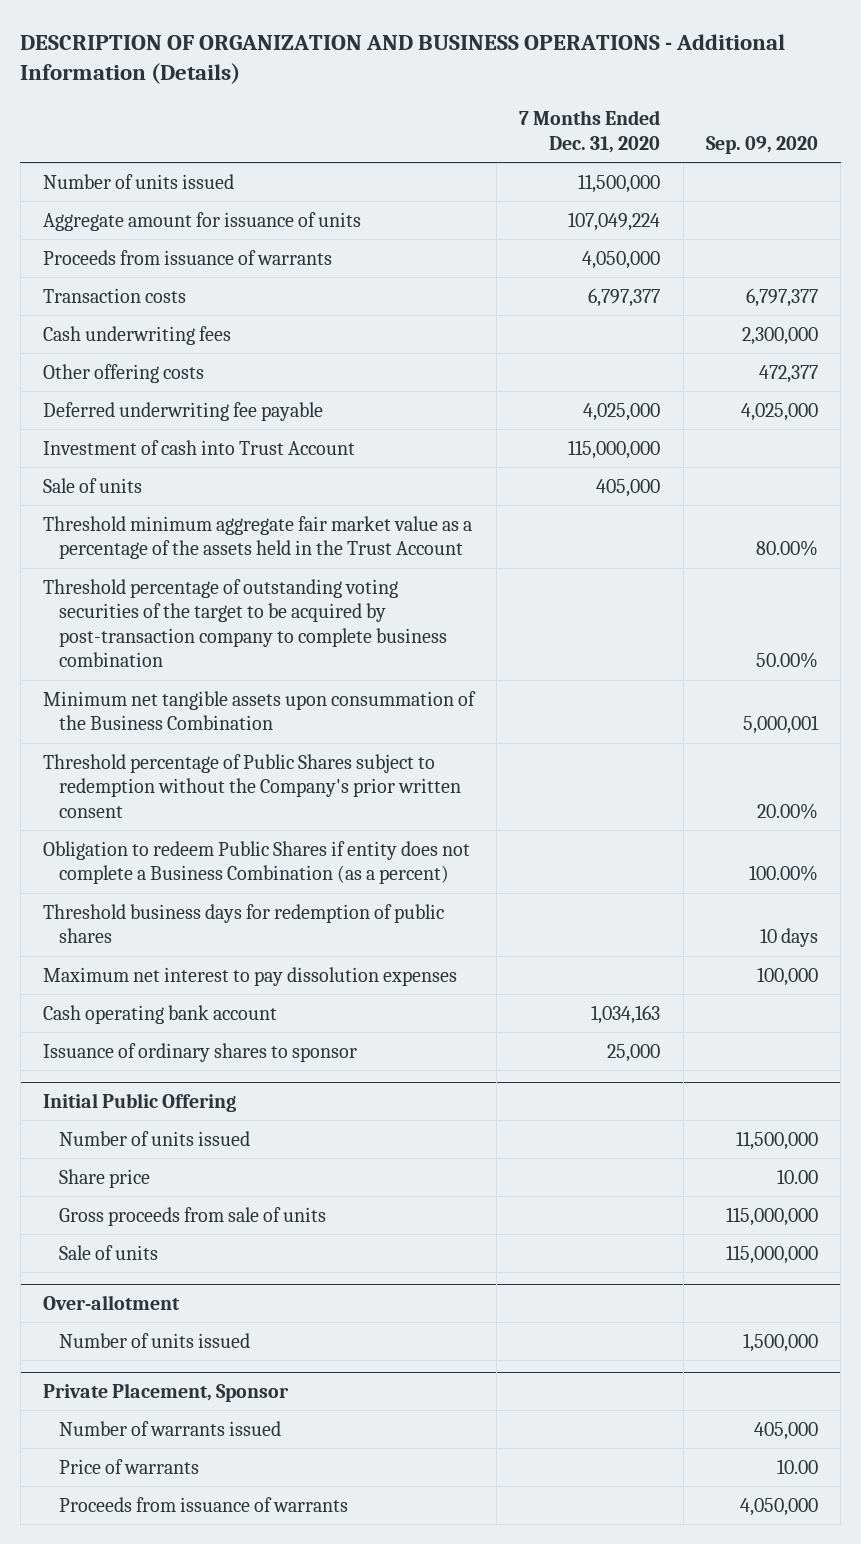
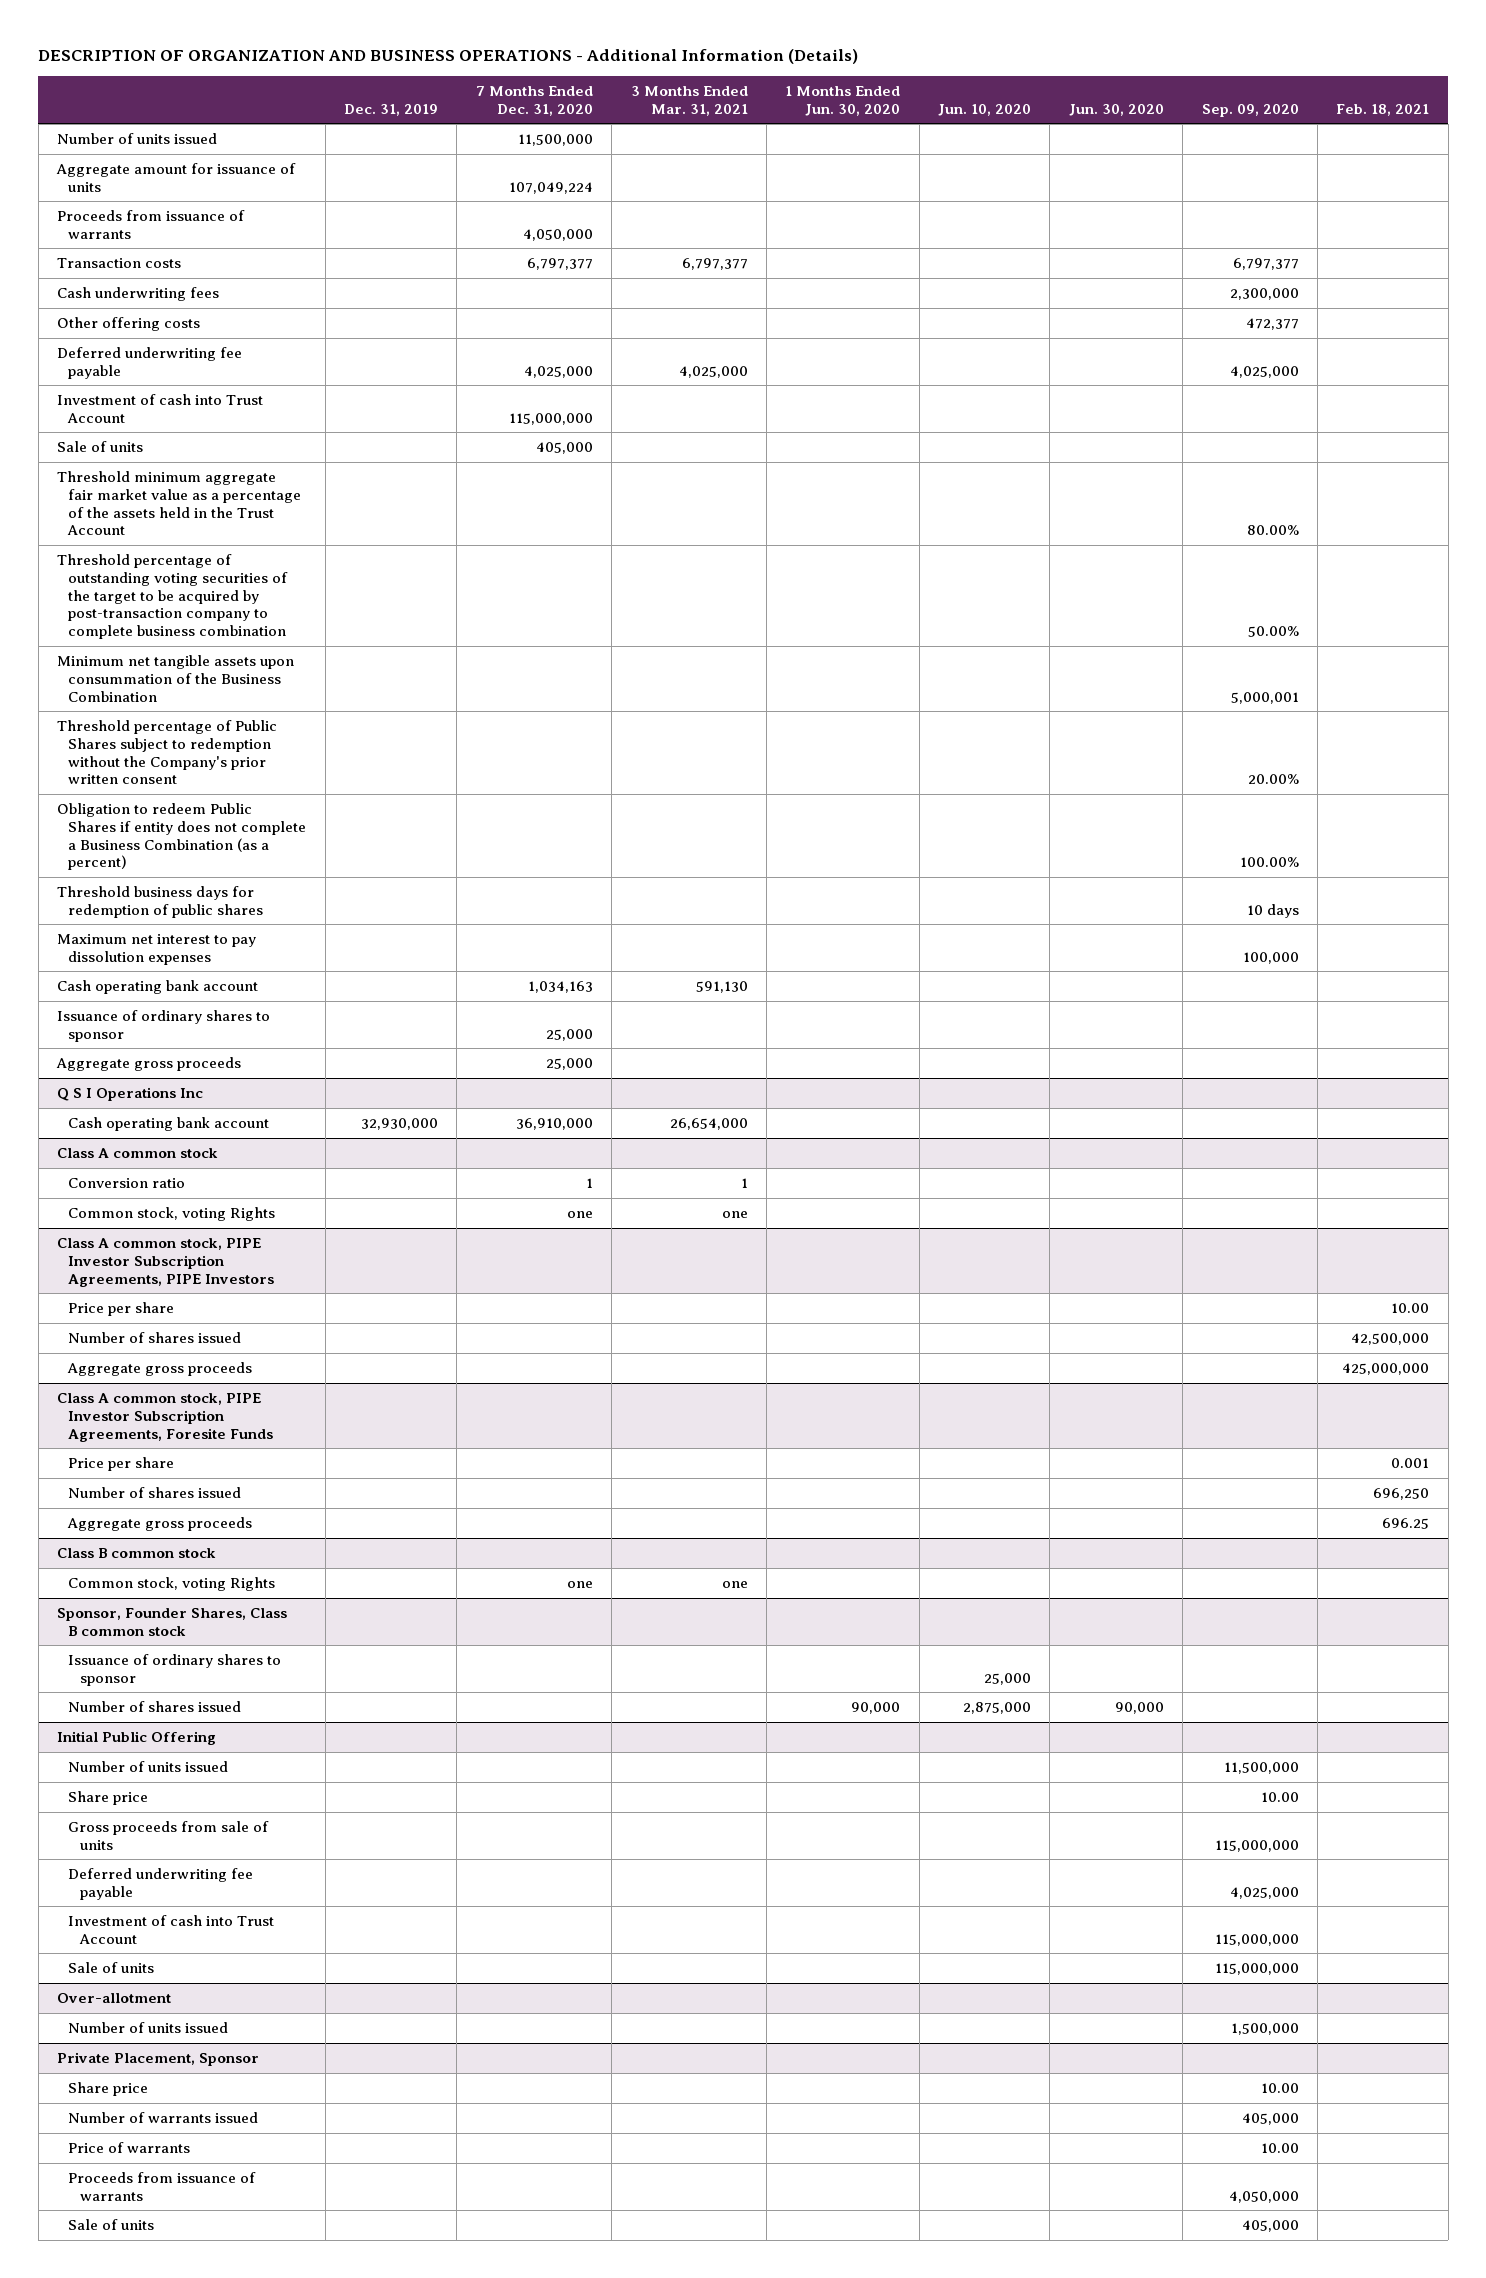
- | 7 Months Ended Dec. 31, 2020 | Sep. 09, 2020
+ | Dec. 31, 2019 | 7 Months Ended Dec. 31, 2020 | 3 Months Ended Mar. 31, 2021 | 1 Months Ended Jun. 30, 2020 | Jun. 10, 2020 | Jun. 30, 2020 | Sep. 09, 2020 | Feb. 18, 2021
+ Aggregate gross proceeds | | 25,000 | | | | | |
+ Q S I Operations Inc
+ Cash operating bank account | 32,930,000 | 36,910,000 | 26,654,000 | | | | |
+ Class A common stock
+ Conversion ratio | | 1 | 1 | | | | |
+ Common stock, voting Rights | | one | one | | | | |
+ Class A common stock, PIPE Investor Subscription Agreements, PIPE Investors
+ Price per share | | | | | | | | 10.00
+ Number of shares issued | | | | | | | | 42,500,000
+ Aggregate gross proceeds | | | | | | | | 425,000,000
+ Class A common stock, PIPE Investor Subscription Agreements, Foresite Funds
+ Price per share | | | | | | | | 0.001
+ Number of shares issued | | | | | | | | 696,250
+ Aggregate gross proceeds | | | | | | | | 696.25
+ Class B common stock
+ Common stock, voting Rights | | one | one | | | | |
+ Sponsor, Founder Shares, Class B common stock
+ Issuance of ordinary shares to sponsor | | | | | 25,000 | | |
+ Number of shares issued | | | | 90,000 | 2,875,000 | 90,000 | |
@ Initial Public Offering
+ Deferred underwriting fee payable | | | | | | | 4,025,000 |
+ Investment of cash into Trust Account | | | | | | | 115,000,000 |
@ Private Placement, Sponsor
+ Share price | | | | | | | 10.00 |
+ Sale of units | | | | | | | 405,000 |

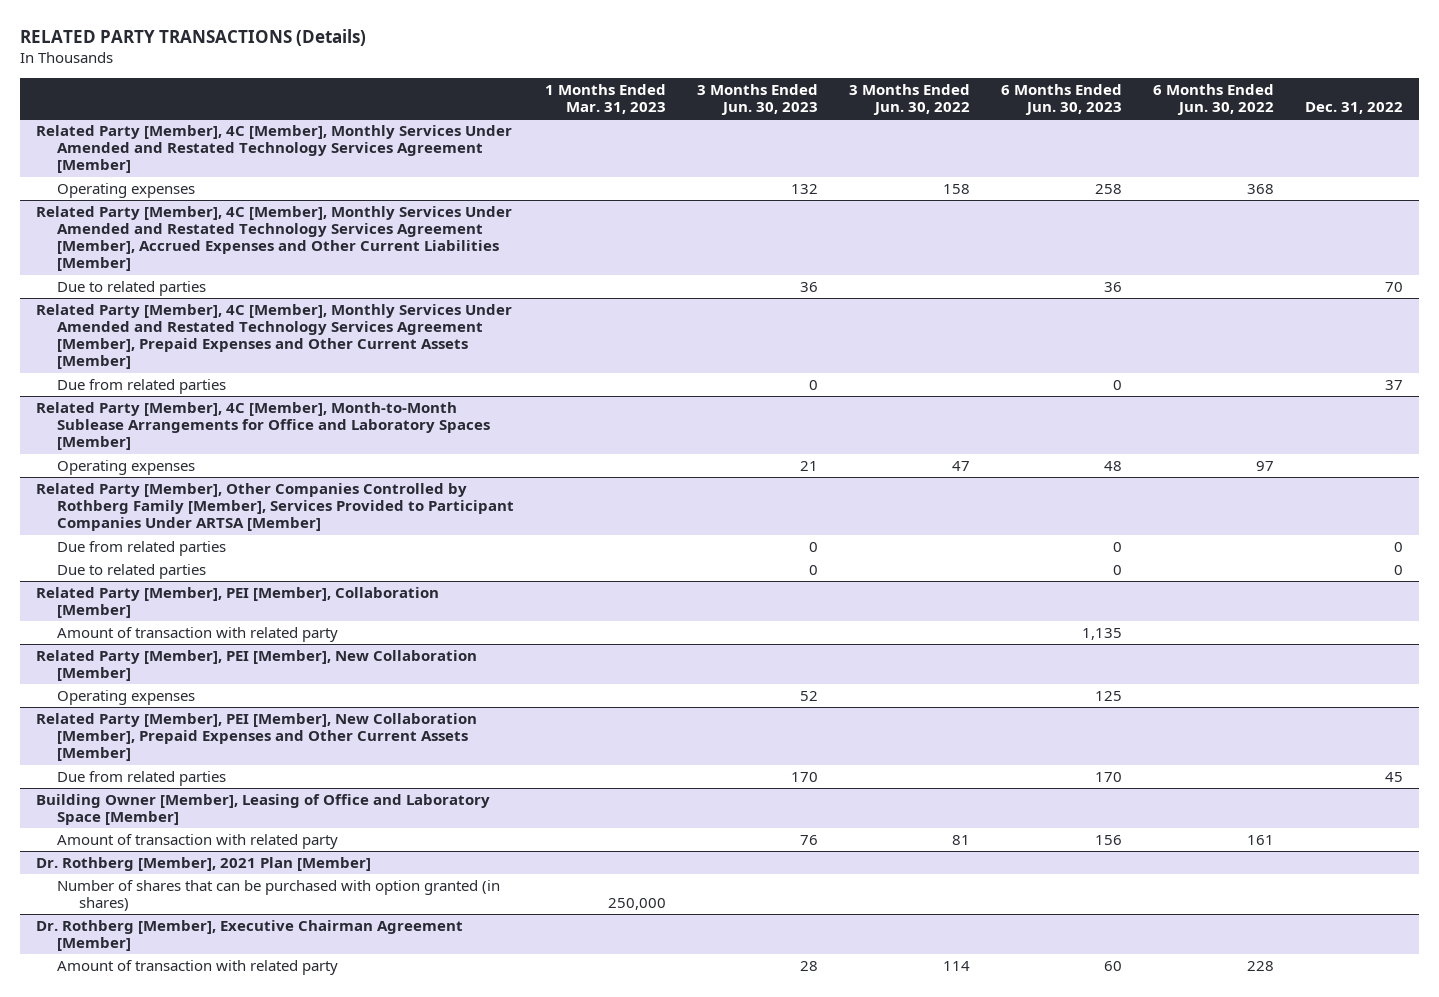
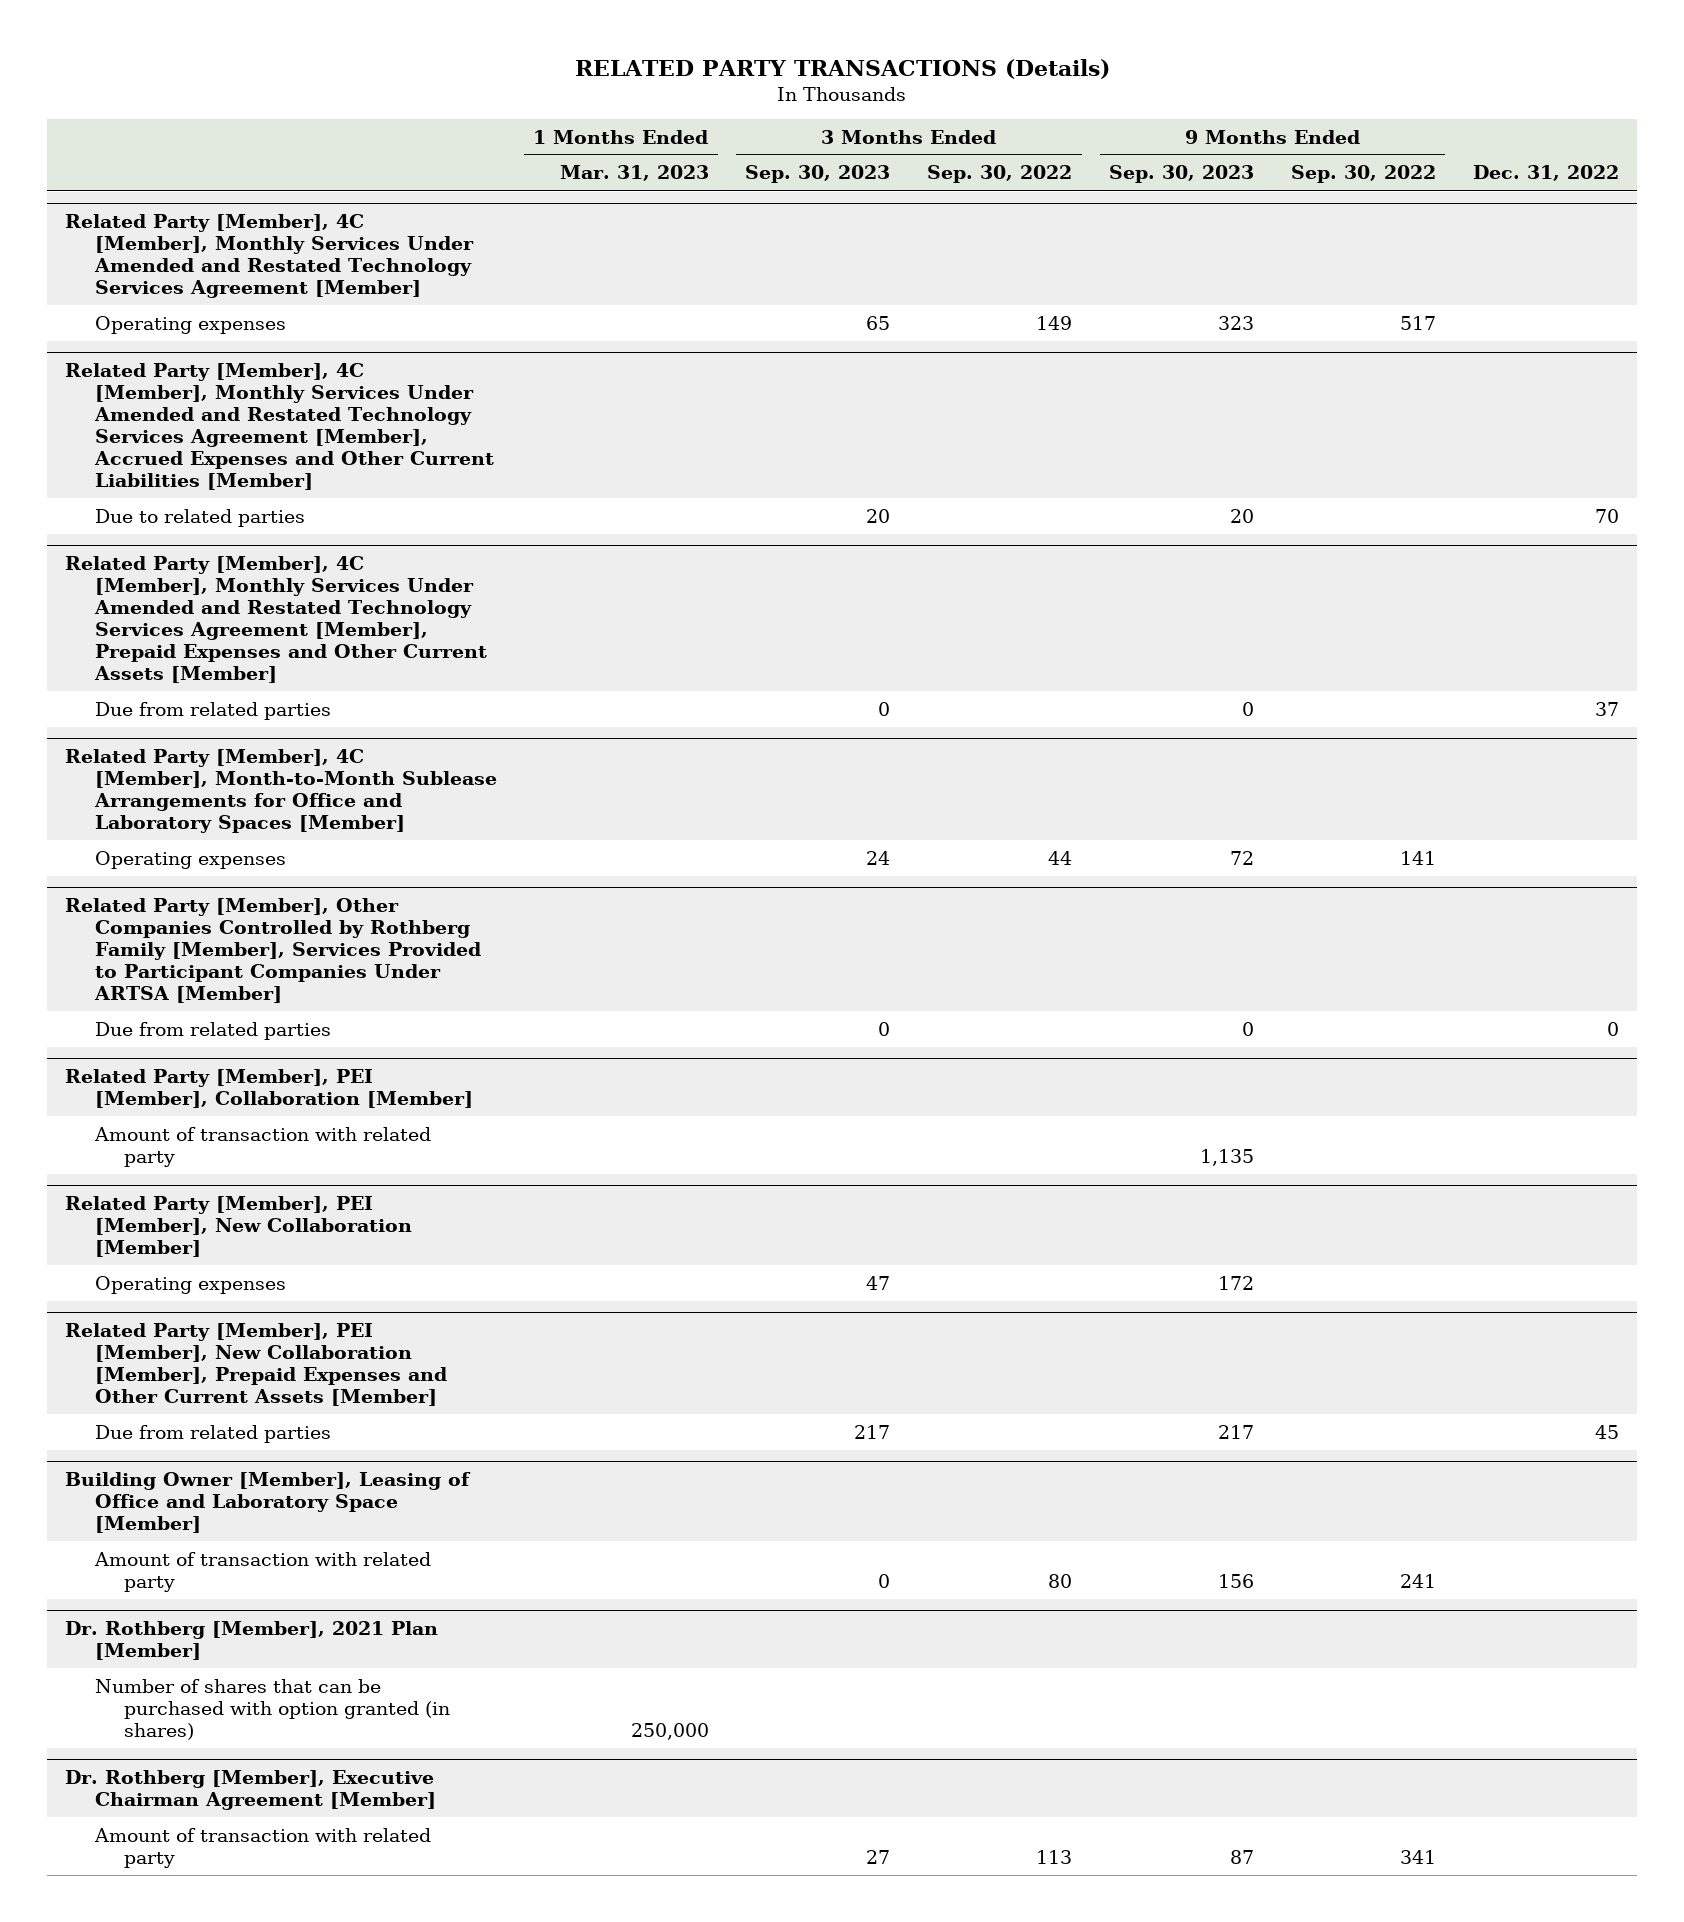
- | 1 Months Ended Mar. 31, 2023 | 3 Months Ended Jun. 30, 2023 | 3 Months Ended Jun. 30, 2022 | 6 Months Ended Jun. 30, 2023 | 6 Months Ended Jun. 30, 2022 | Dec. 31, 2022
+ | 1 Months Ended Mar. 31, 2023 | 3 Months Ended Sep. 30, 2023 | 3 Months Ended Sep. 30, 2022 | 9 Months Ended Sep. 30, 2023 | 9 Months Ended Sep. 30, 2022 | Dec. 31, 2022
@ Related Party [Member], Other Companies Controlled by Rothberg Family [Member], Services Provided to Participant Companies Under ARTSA [Member]
- Due to related parties | | 0 | | 0 | | 0

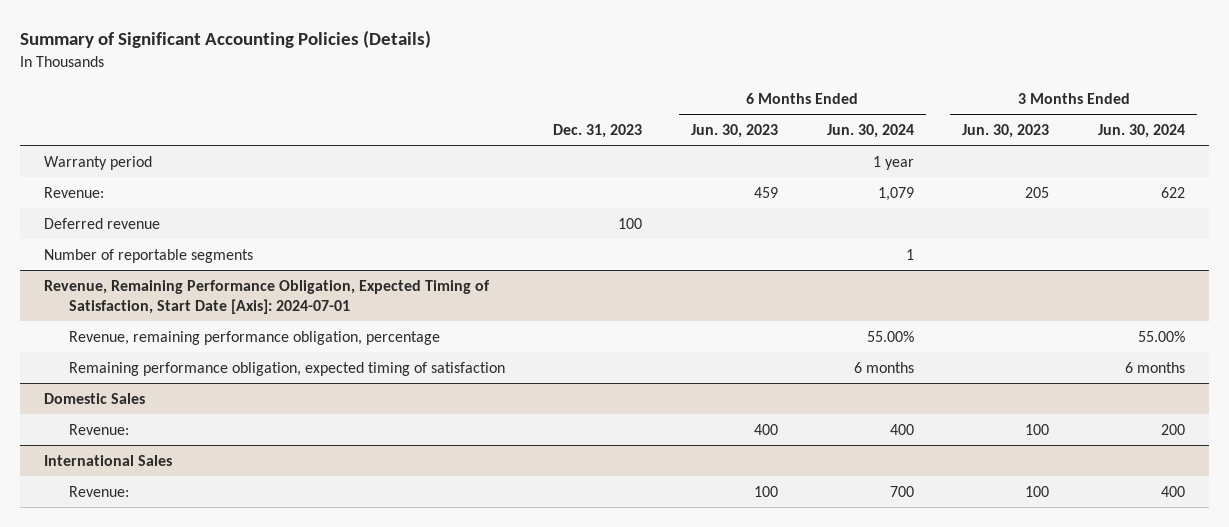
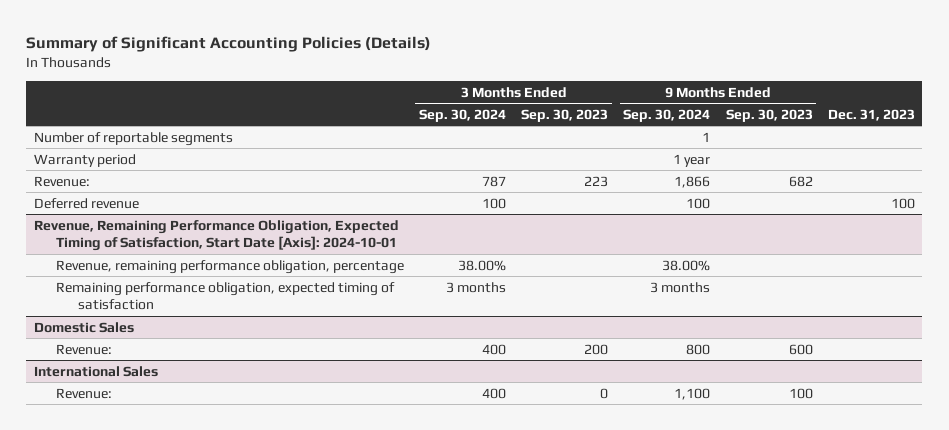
- | Dec. 31, 2023 | 6 Months Ended Jun. 30, 2023 | 6 Months Ended Jun. 30, 2024 | 3 Months Ended Jun. 30, 2023 | 3 Months Ended Jun. 30, 2024
+ | 3 Months Ended Sep. 30, 2024 | 3 Months Ended Sep. 30, 2023 | 9 Months Ended Sep. 30, 2024 | 9 Months Ended Sep. 30, 2023 | Dec. 31, 2023
moved up: Number of reportable segments | | | 1 | |
- Revenue, Remaining Performance Obligation, Expected Timing of Satisfaction, Start Date [Axis]: 2024-07-01
- Revenue, remaining performance obligation, percentage | | | 55.00% | | 55.00%
- Remaining performance obligation, expected timing of satisfaction | | | 6 months | | 6 months
+ Revenue, Remaining Performance Obligation, Expected Timing of Satisfaction, Start Date [Axis]: 2024-10-01
+ Revenue, remaining performance obligation, percentage | 38.00% | | 38.00% | |
+ Remaining performance obligation, expected timing of satisfaction | 3 months | | 3 months | |

